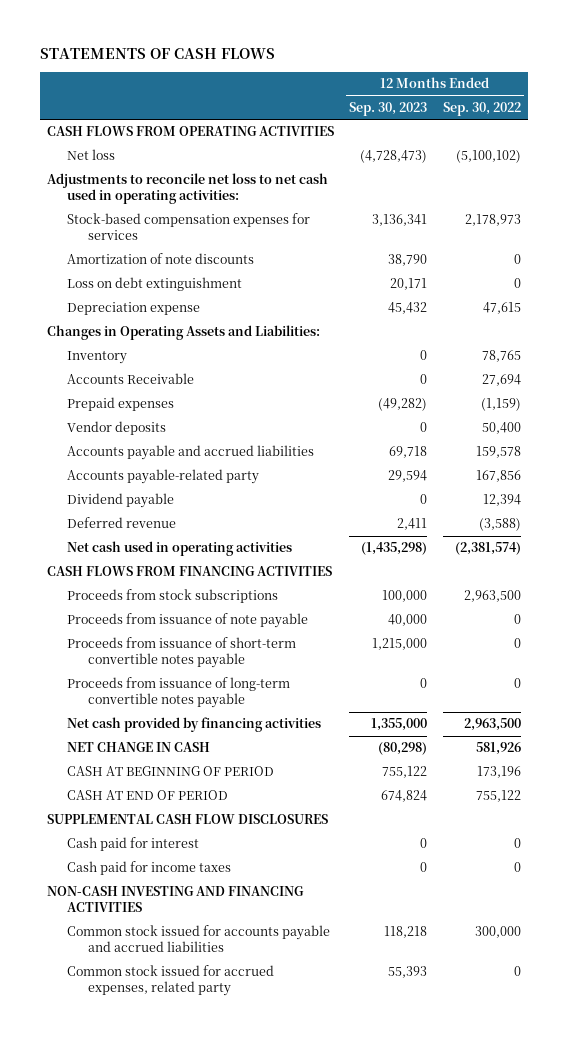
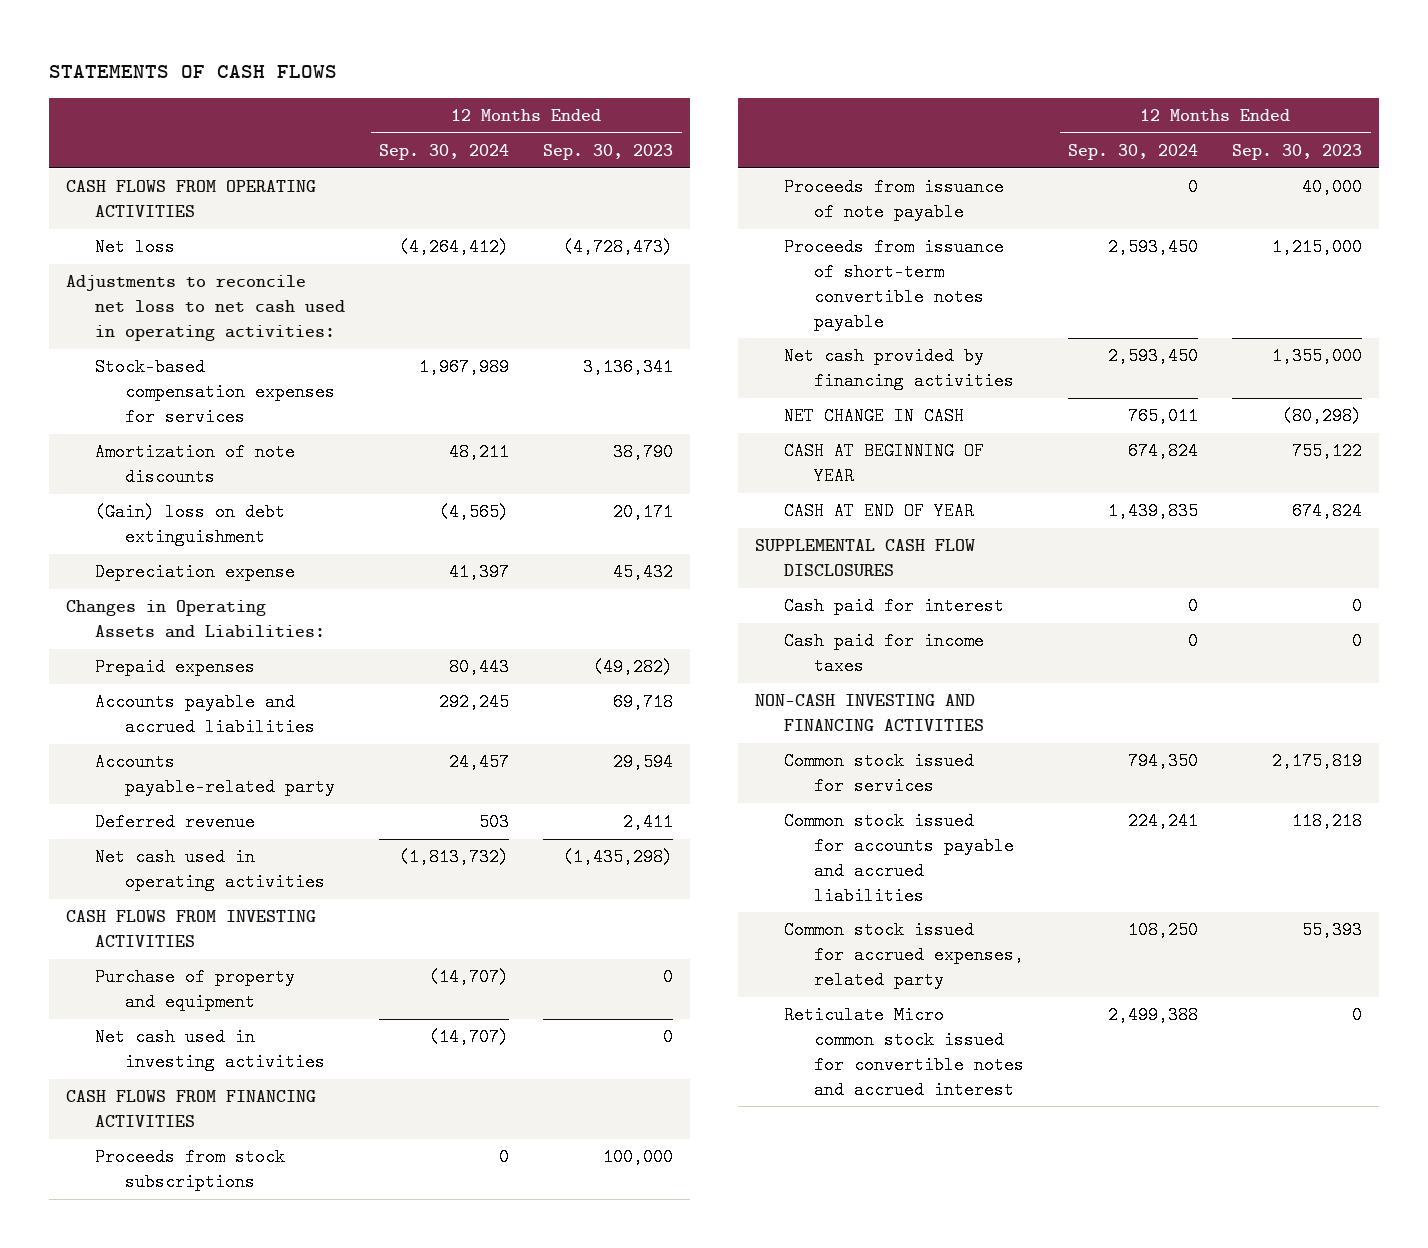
- | 12 Months Ended Sep. 30, 2023 | 12 Months Ended Sep. 30, 2022
+ | 12 Months Ended Sep. 30, 2024 | 12 Months Ended Sep. 30, 2023
- Loss on debt extinguishment | 20,171 | 0
+ (Gain) loss on debt extinguishment | (4,565) | 20,171
- Inventory | 0 | 78,765
- Accounts Receivable | 0 | 27,694
- Vendor deposits | 0 | 50,400
- Dividend payable | 0 | 12,394
+ CASH FLOWS FROM INVESTING ACTIVITIES
+ Purchase of property and equipment | (14,707) | 0
+ Net cash used in investing activities | (14,707) | 0
- Proceeds from issuance of long-term convertible notes payable | 0 | 0
- CASH AT BEGINNING OF PERIOD | 755,122 | 173,196
- CASH AT END OF PERIOD | 674,824 | 755,122
+ CASH AT BEGINNING OF YEAR | 674,824 | 755,122
+ CASH AT END OF YEAR | 1,439,835 | 674,824
+ Common stock issued for services | 794,350 | 2,175,819
+ Reticulate Micro common stock issued for convertible notes and accrued interest | 2,499,388 | 0

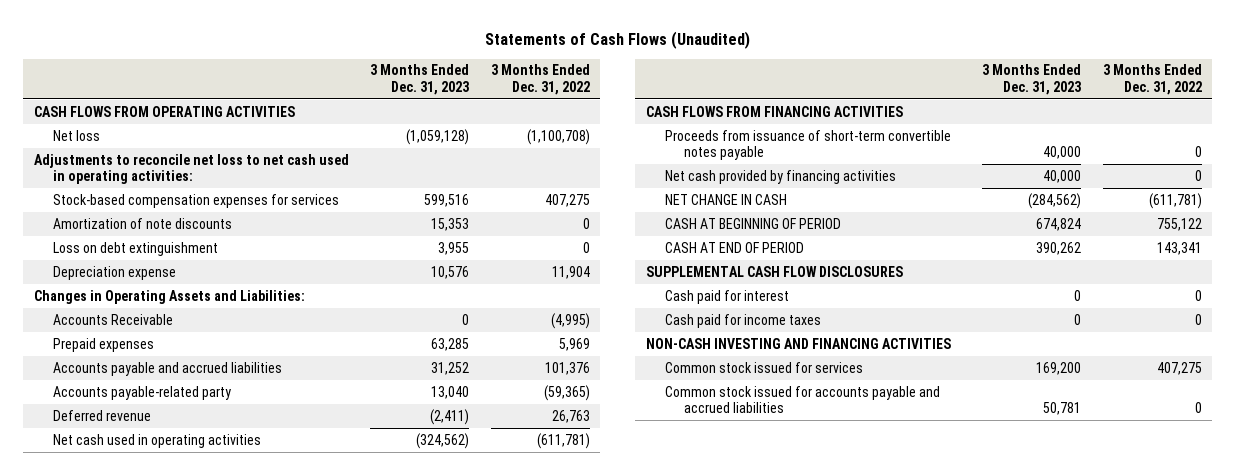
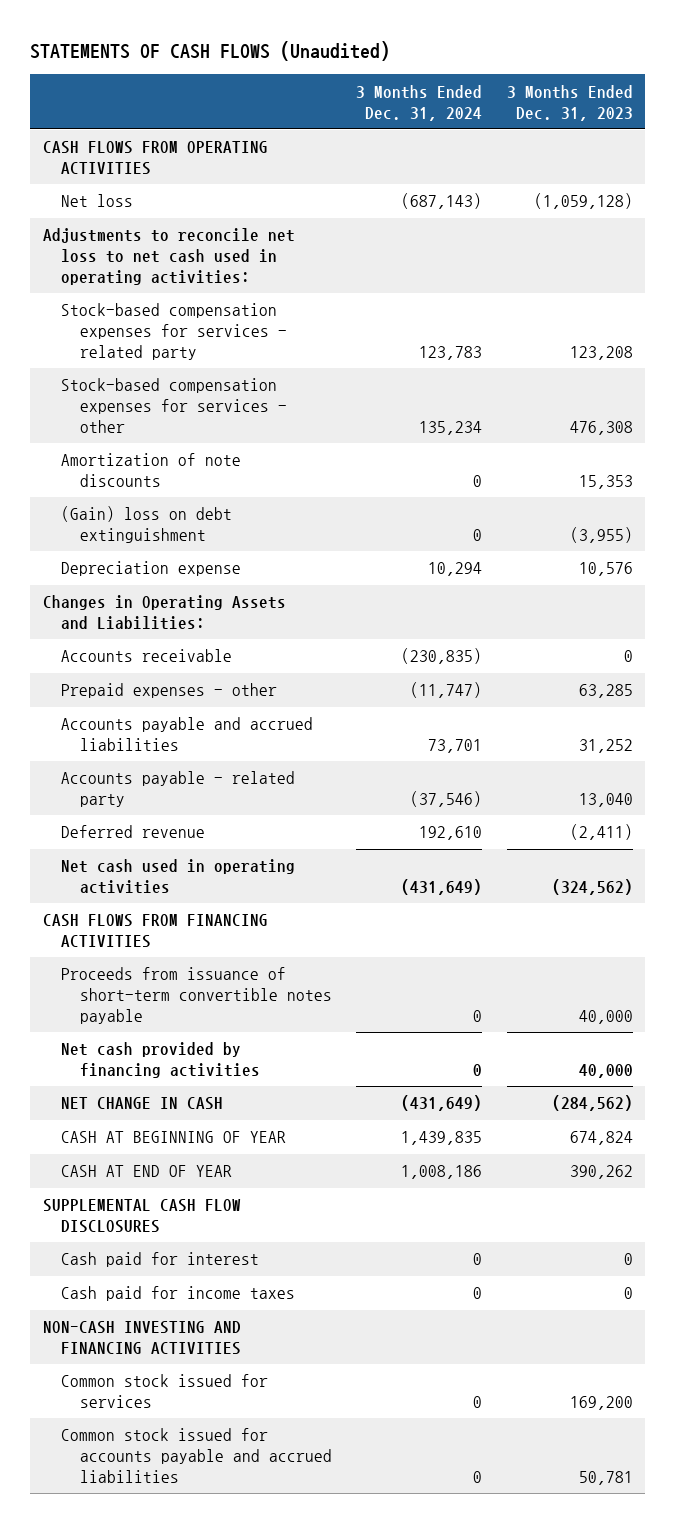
- Statements of Cash Flows (Unaudited)
+ STATEMENTS OF CASH FLOWS (Unaudited)
- | 3 Months Ended Dec. 31, 2023 | 3 Months Ended Dec. 31, 2022
+ | 3 Months Ended Dec. 31, 2024 | 3 Months Ended Dec. 31, 2023
- Stock-based compensation expenses for services | 599,516 | 407,275
+ Stock-based compensation expenses for services - related party | 123,783 | 123,208
+ Stock-based compensation expenses for services - other | 135,234 | 476,308
- Loss on debt extinguishment | 3,955 | 0
+ (Gain) loss on debt extinguishment | 0 | (3,955)
- Accounts Receivable | 0 | (4,995)
- Prepaid expenses | 63,285 | 5,969
+ Accounts receivable | (230,835) | 0
+ Prepaid expenses - other | (11,747) | 63,285
- Accounts payable-related party | 13,040 | (59,365)
+ Accounts payable - related party | (37,546) | 13,040
- CASH AT BEGINNING OF PERIOD | 674,824 | 755,122
- CASH AT END OF PERIOD | 390,262 | 143,341
+ CASH AT BEGINNING OF YEAR | 1,439,835 | 674,824
+ CASH AT END OF YEAR | 1,008,186 | 390,262

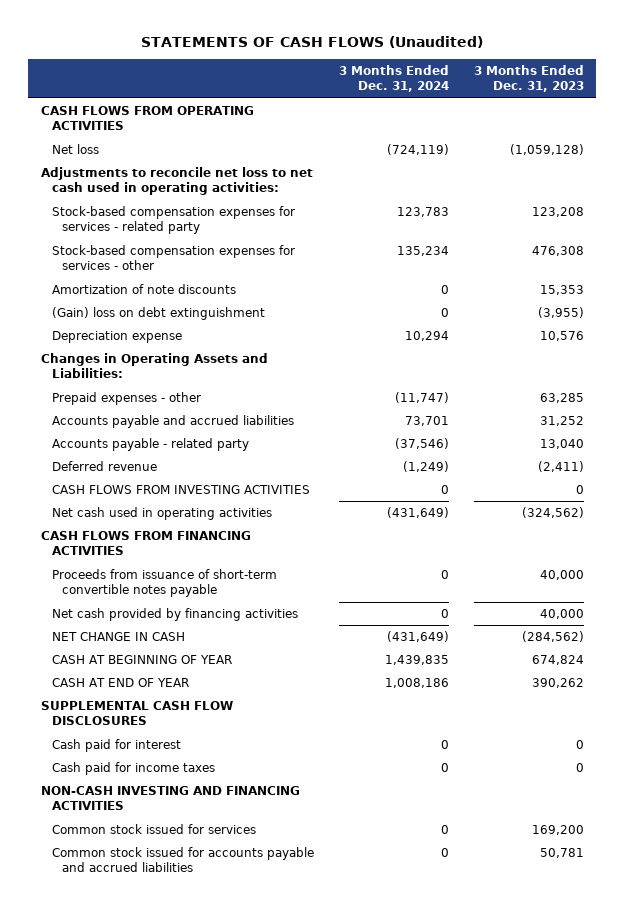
- Net loss | (687,143) | (1,059,128)
+ Net loss | (724,119) | (1,059,128)
- Accounts receivable | (230,835) | 0
- Deferred revenue | 192,610 | (2,411)
+ Deferred revenue | (1,249) | (2,411)
+ CASH FLOWS FROM INVESTING ACTIVITIES | 0 | 0

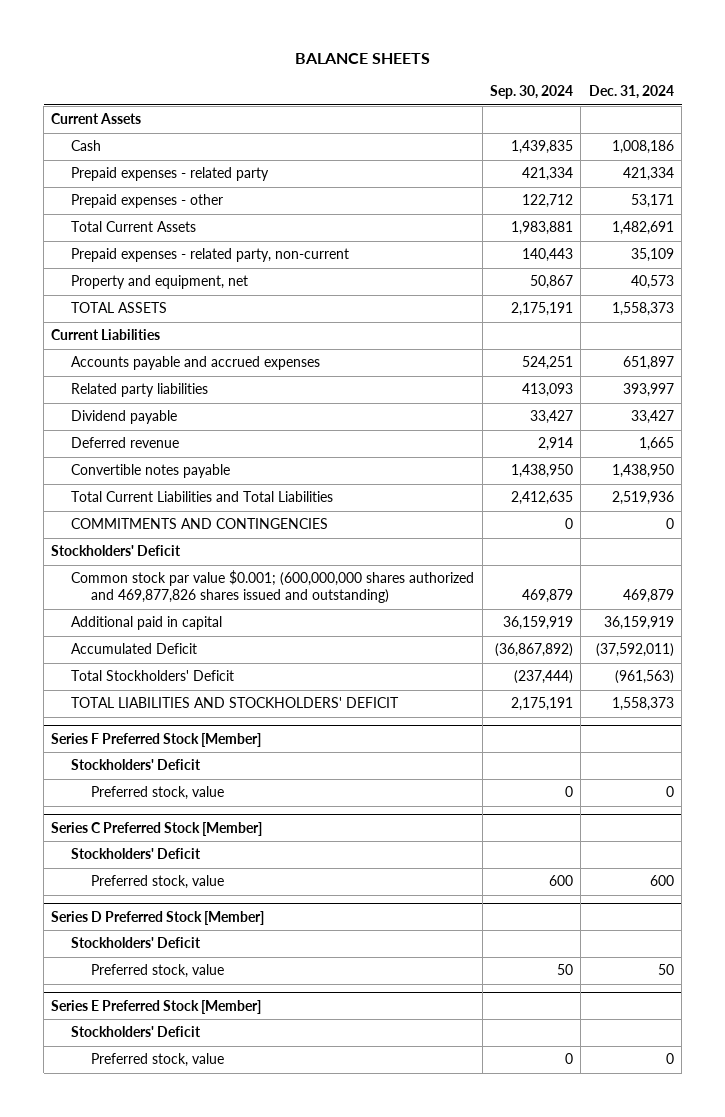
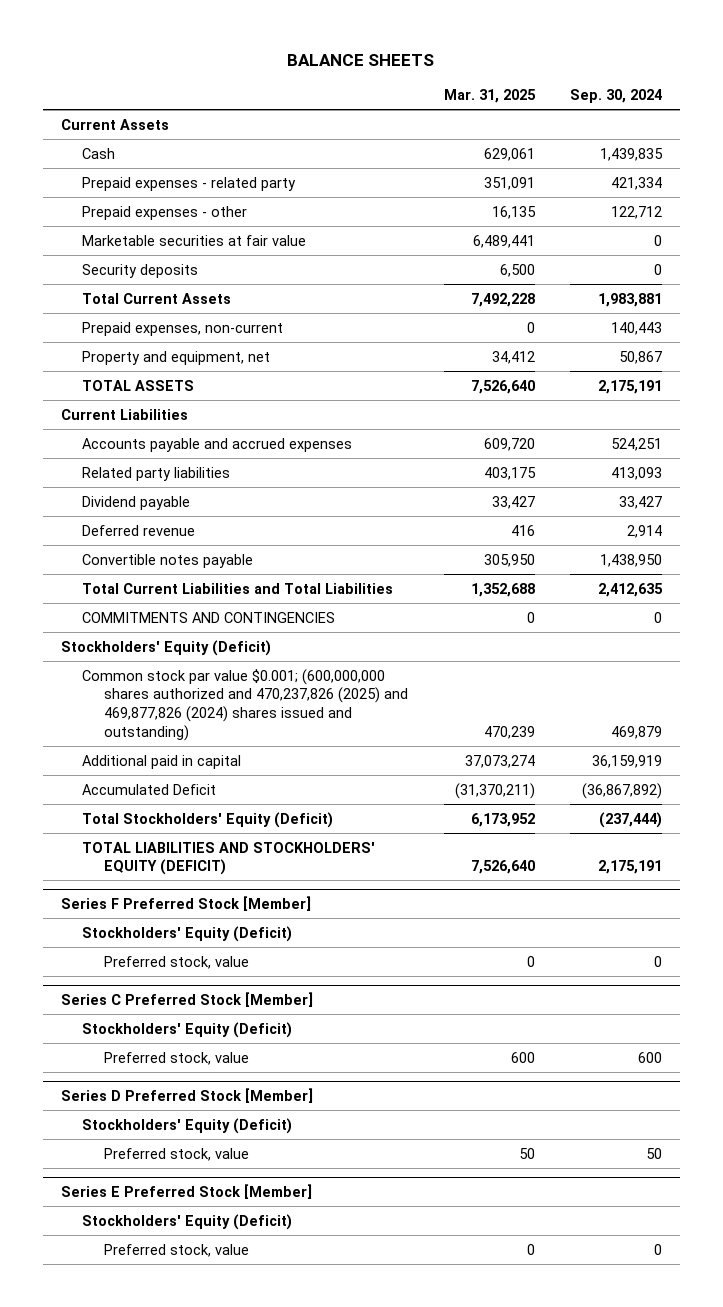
- | Sep. 30, 2024 | Dec. 31, 2024
+ | Mar. 31, 2025 | Sep. 30, 2024
+ Marketable securities at fair value | 6,489,441 | 0
+ Security deposits | 6,500 | 0
- Prepaid expenses - related party, non-current | 140,443 | 35,109
+ Prepaid expenses, non-current | 0 | 140,443
- Stockholders' Deficit
- Common stock par value $0.001; (600,000,000 shares authorized and 469,877,826 shares issued and outstanding) | 469,879 | 469,879
+ Stockholders' Equity (Deficit)
+ Common stock par value $0.001; (600,000,000 shares authorized and 470,237,826 (2025) and 469,877,826 (2024) shares issued and outstanding) | 470,239 | 469,879
- Total Stockholders' Deficit | (237,444) | (961,563)
- TOTAL LIABILITIES AND STOCKHOLDERS' DEFICIT | 2,175,191 | 1,558,373
+ Total Stockholders' Equity (Deficit) | 6,173,952 | (237,444)
+ TOTAL LIABILITIES AND STOCKHOLDERS' EQUITY (DEFICIT) | 7,526,640 | 2,175,191
@ Series F Preferred Stock [Member]
- Stockholders' Deficit
+ Stockholders' Equity (Deficit)
@ Series C Preferred Stock [Member]
- Stockholders' Deficit
+ Stockholders' Equity (Deficit)
@ Series D Preferred Stock [Member]
- Stockholders' Deficit
+ Stockholders' Equity (Deficit)
@ Series E Preferred Stock [Member]
- Stockholders' Deficit
+ Stockholders' Equity (Deficit)

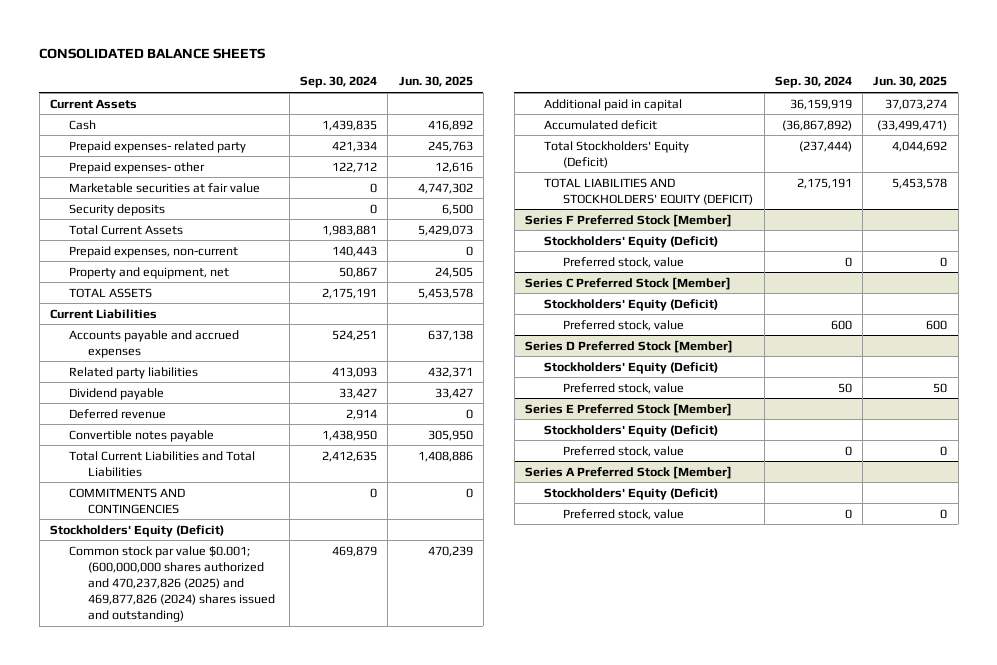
- BALANCE SHEETS
+ CONSOLIDATED BALANCE SHEETS
- | Mar. 31, 2025 | Sep. 30, 2024
+ | Sep. 30, 2024 | Jun. 30, 2025
- Prepaid expenses - related party | 351,091 | 421,334
- Prepaid expenses - other | 16,135 | 122,712
+ Prepaid expenses- related party | 421,334 | 245,763
+ Prepaid expenses- other | 122,712 | 12,616
- Accumulated Deficit | (31,370,211) | (36,867,892)
+ Accumulated deficit | (36,867,892) | (33,499,471)
+ Series A Preferred Stock [Member]
+ Stockholders' Equity (Deficit)
+ Preferred stock, value | 0 | 0

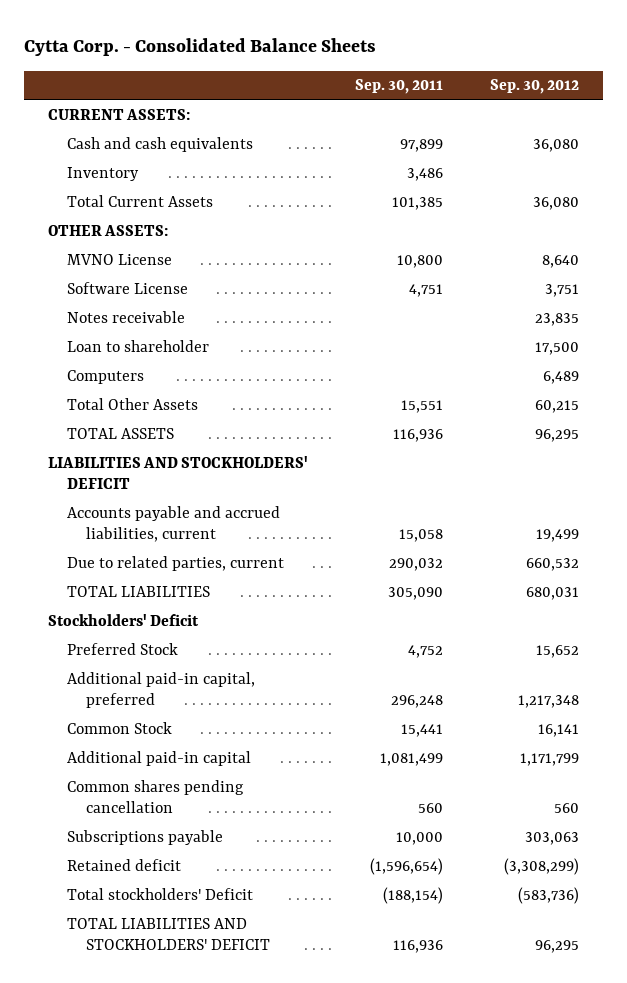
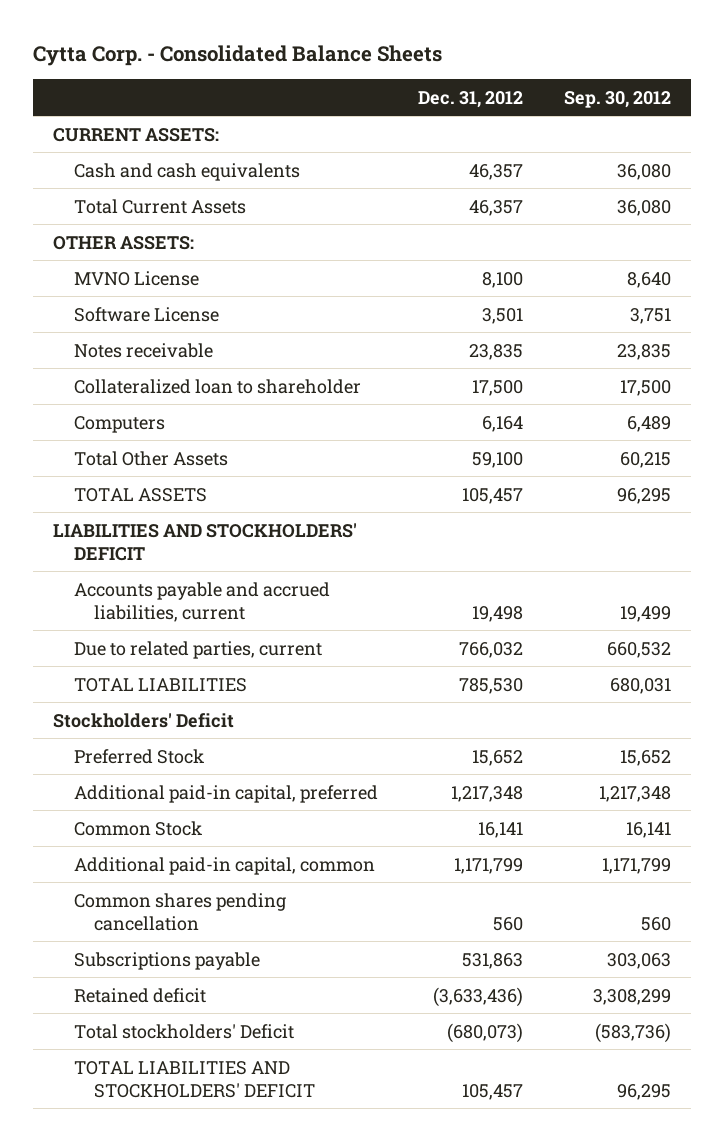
- | Sep. 30, 2011 | Sep. 30, 2012
+ | Dec. 31, 2012 | Sep. 30, 2012
- Inventory | 3,486 |
- Loan to shareholder | | 17,500
+ Collateralized loan to shareholder | 17,500 | 17,500
- Additional paid-in capital | 1,081,499 | 1,171,799
+ Additional paid-in capital, common | 1,171,799 | 1,171,799
- Retained deficit | (1,596,654) | (3,308,299)
+ Retained deficit | (3,633,436) | 3,308,299

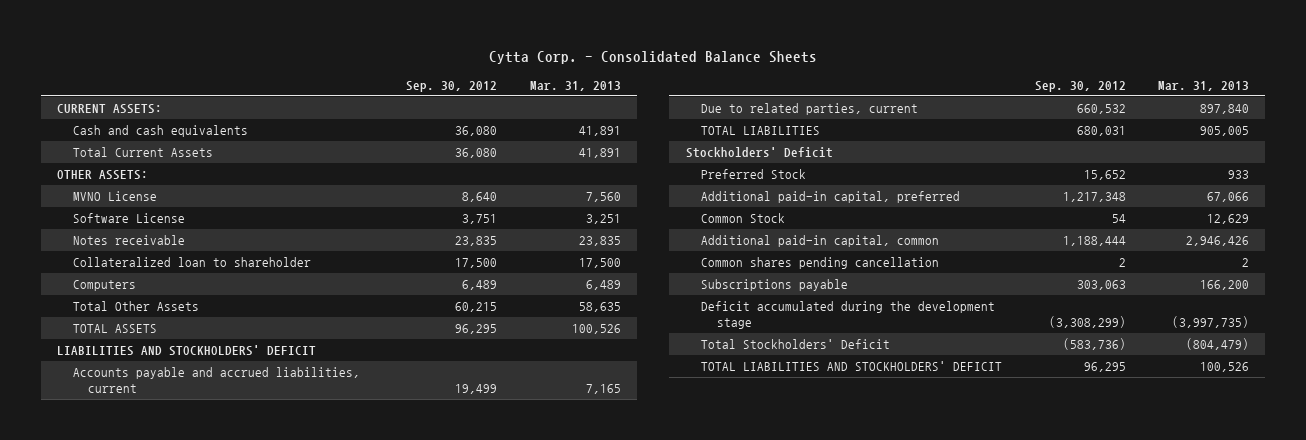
- | Dec. 31, 2012 | Sep. 30, 2012
+ | Sep. 30, 2012 | Mar. 31, 2013
- Common Stock | 16,141 | 16,141
- Additional paid-in capital, common | 1,171,799 | 1,171,799
- Common shares pending cancellation | 560 | 560
+ Common Stock | 54 | 12,629
+ Additional paid-in capital, common | 1,188,444 | 2,946,426
+ Common shares pending cancellation | 2 | 2
- Retained deficit | (3,633,436) | 3,308,299
- Total stockholders' Deficit | (680,073) | (583,736)
+ Deficit accumulated during the development stage | (3,308,299) | (3,997,735)
+ Total Stockholders' Deficit | (583,736) | (804,479)

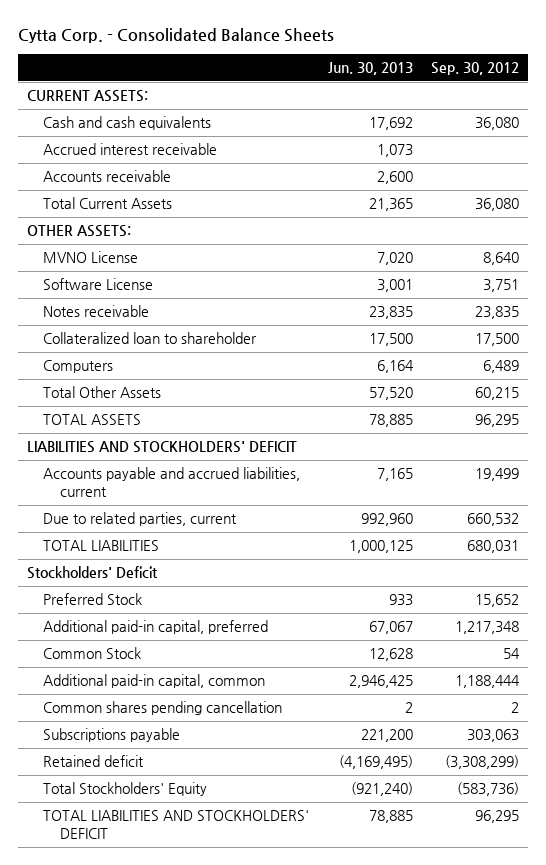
- | Sep. 30, 2012 | Mar. 31, 2013
+ | Jun. 30, 2013 | Sep. 30, 2012
+ Accrued interest receivable | 1,073 |
+ Accounts receivable | 2,600 |
- Deficit accumulated during the development stage | (3,308,299) | (3,997,735)
- Total Stockholders' Deficit | (583,736) | (804,479)
+ Retained deficit | (4,169,495) | (3,308,299)
+ Total Stockholders' Equity | (921,240) | (583,736)

